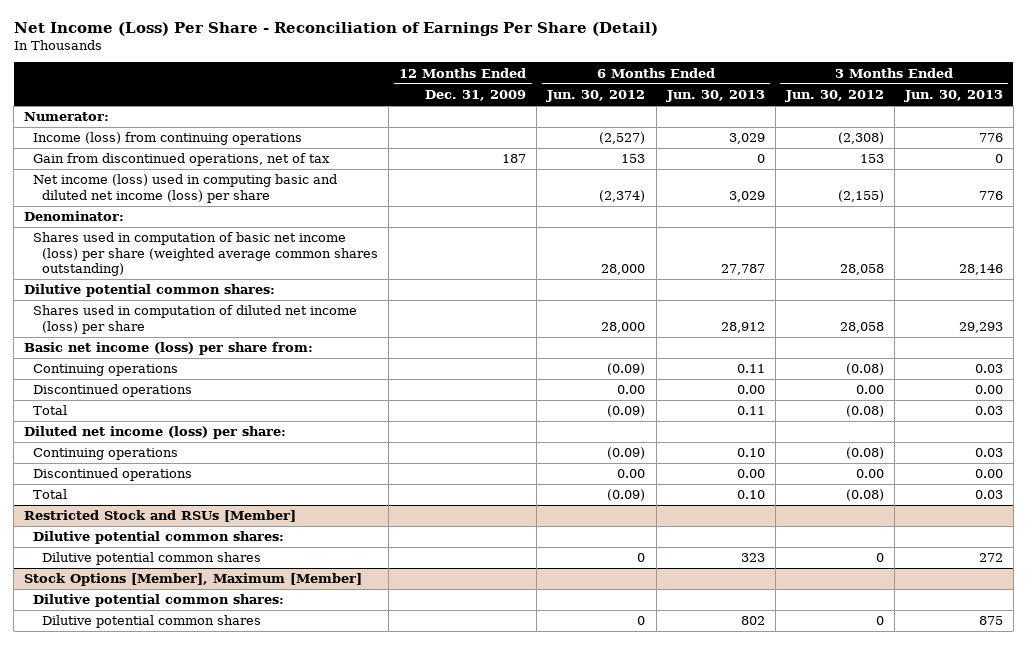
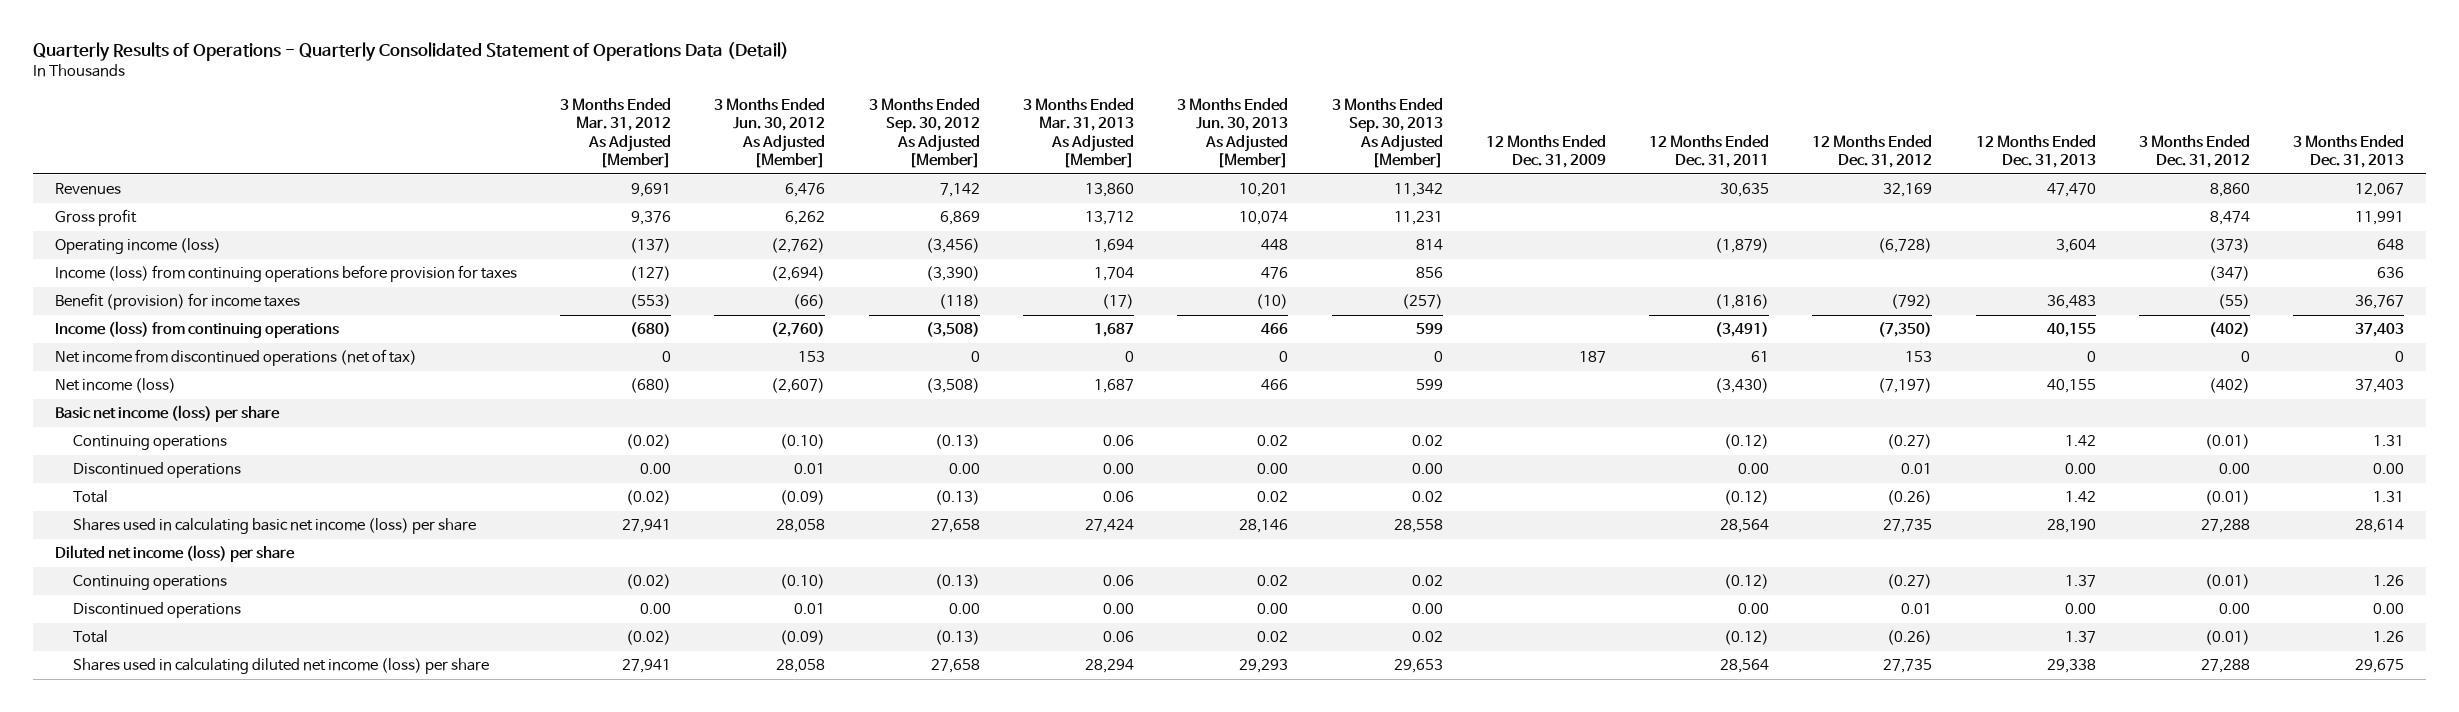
- Net Income (Loss) Per Share - Reconciliation of Earnings Per Share (Detail)
+ Quarterly Results of Operations - Quarterly Consolidated Statement of Operations Data (Detail)
- | 12 Months Ended Dec. 31, 2009 | 6 Months Ended Jun. 30, 2012 | 6 Months Ended Jun. 30, 2013 | 3 Months Ended Jun. 30, 2012 | 3 Months Ended Jun. 30, 2013
+ | 3 Months Ended Mar. 31, 2012 As Adjusted [Member] | 3 Months Ended Jun. 30, 2012 As Adjusted [Member] | 3 Months Ended Sep. 30, 2012 As Adjusted [Member] | 3 Months Ended Mar. 31, 2013 As Adjusted [Member] | 3 Months Ended Jun. 30, 2013 As Adjusted [Member] | 3 Months Ended Sep. 30, 2013 As Adjusted [Member] | 12 Months Ended Dec. 31, 2009 | 12 Months Ended Dec. 31, 2011 | 12 Months Ended Dec. 31, 2012 | 12 Months Ended Dec. 31, 2013 | 3 Months Ended Dec. 31, 2012 | 3 Months Ended Dec. 31, 2013
- Numerator:
+ Revenues | 9,691 | 6,476 | 7,142 | 13,860 | 10,201 | 11,342 | | 30,635 | 32,169 | 47,470 | 8,860 | 12,067
+ Gross profit | 9,376 | 6,262 | 6,869 | 13,712 | 10,074 | 11,231 | | | | | 8,474 | 11,991
+ Operating income (loss) | (137) | (2,762) | (3,456) | 1,694 | 448 | 814 | | (1,879) | (6,728) | 3,604 | (373) | 648
+ Income (loss) from continuing operations before provision for taxes | (127) | (2,694) | (3,390) | 1,704 | 476 | 856 | | | | | (347) | 636
+ Benefit (provision) for income taxes | (553) | (66) | (118) | (17) | (10) | (257) | | (1,816) | (792) | 36,483 | (55) | 36,767
- Gain from discontinued operations, net of tax | 187 | 153 | 0 | 153 | 0
- Net income (loss) used in computing basic and diluted net income (loss) per share | | (2,374) | 3,029 | (2,155) | 776
- Denominator:
- Shares used in computation of basic net income (loss) per share (weighted average common shares outstanding) | | 28,000 | 27,787 | 28,058 | 28,146
- Dilutive potential common shares:
- Shares used in computation of diluted net income (loss) per share | | 28,000 | 28,912 | 28,058 | 29,293
- Basic net income (loss) per share from:
+ Net income from discontinued operations (net of tax) | 0 | 153 | 0 | 0 | 0 | 0 | 187 | 61 | 153 | 0 | 0 | 0
+ Net income (loss) | (680) | (2,607) | (3,508) | 1,687 | 466 | 599 | | (3,430) | (7,197) | 40,155 | (402) | 37,403
+ Basic net income (loss) per share
- Diluted net income (loss) per share:
+ Shares used in calculating basic net income (loss) per share | 27,941 | 28,058 | 27,658 | 27,424 | 28,146 | 28,558 | | 28,564 | 27,735 | 28,190 | 27,288 | 28,614
+ Diluted net income (loss) per share
- Restricted Stock and RSUs [Member]
- Dilutive potential common shares:
- Dilutive potential common shares | | 0 | 323 | 0 | 272
- Stock Options [Member], Maximum [Member]
- Dilutive potential common shares:
- Dilutive potential common shares | | 0 | 802 | 0 | 875
+ Shares used in calculating diluted net income (loss) per share | 27,941 | 28,058 | 27,658 | 28,294 | 29,293 | 29,653 | | 28,564 | 27,735 | 29,338 | 27,288 | 29,675

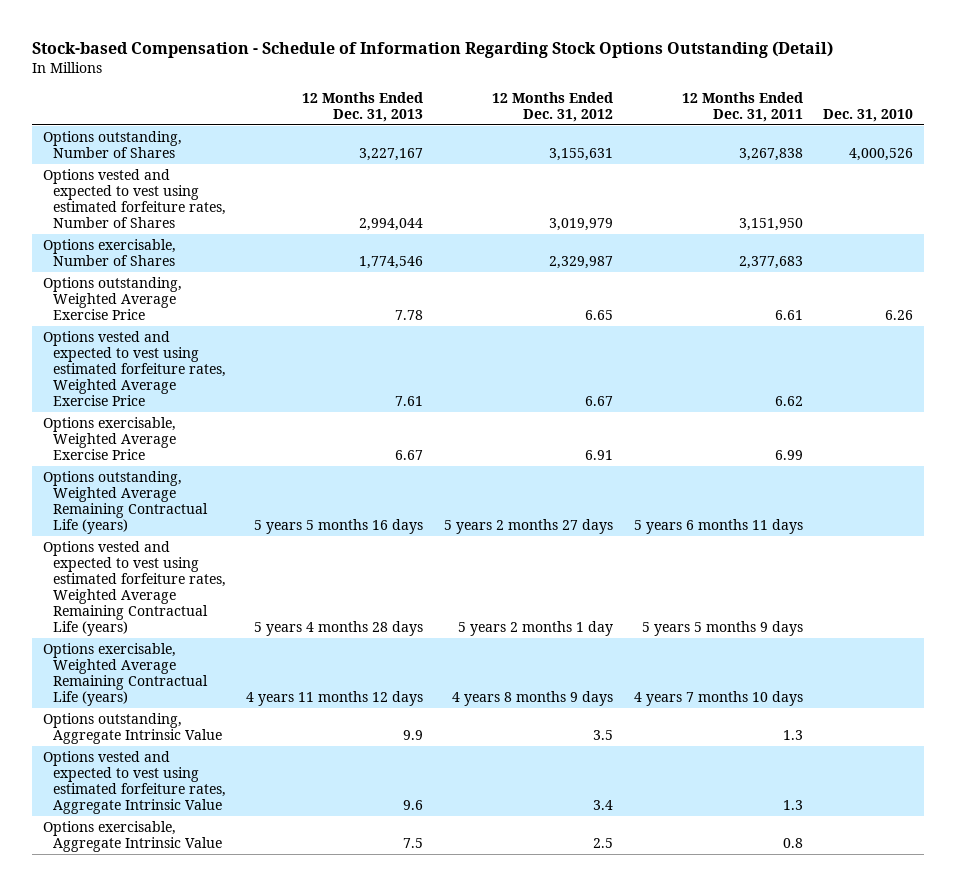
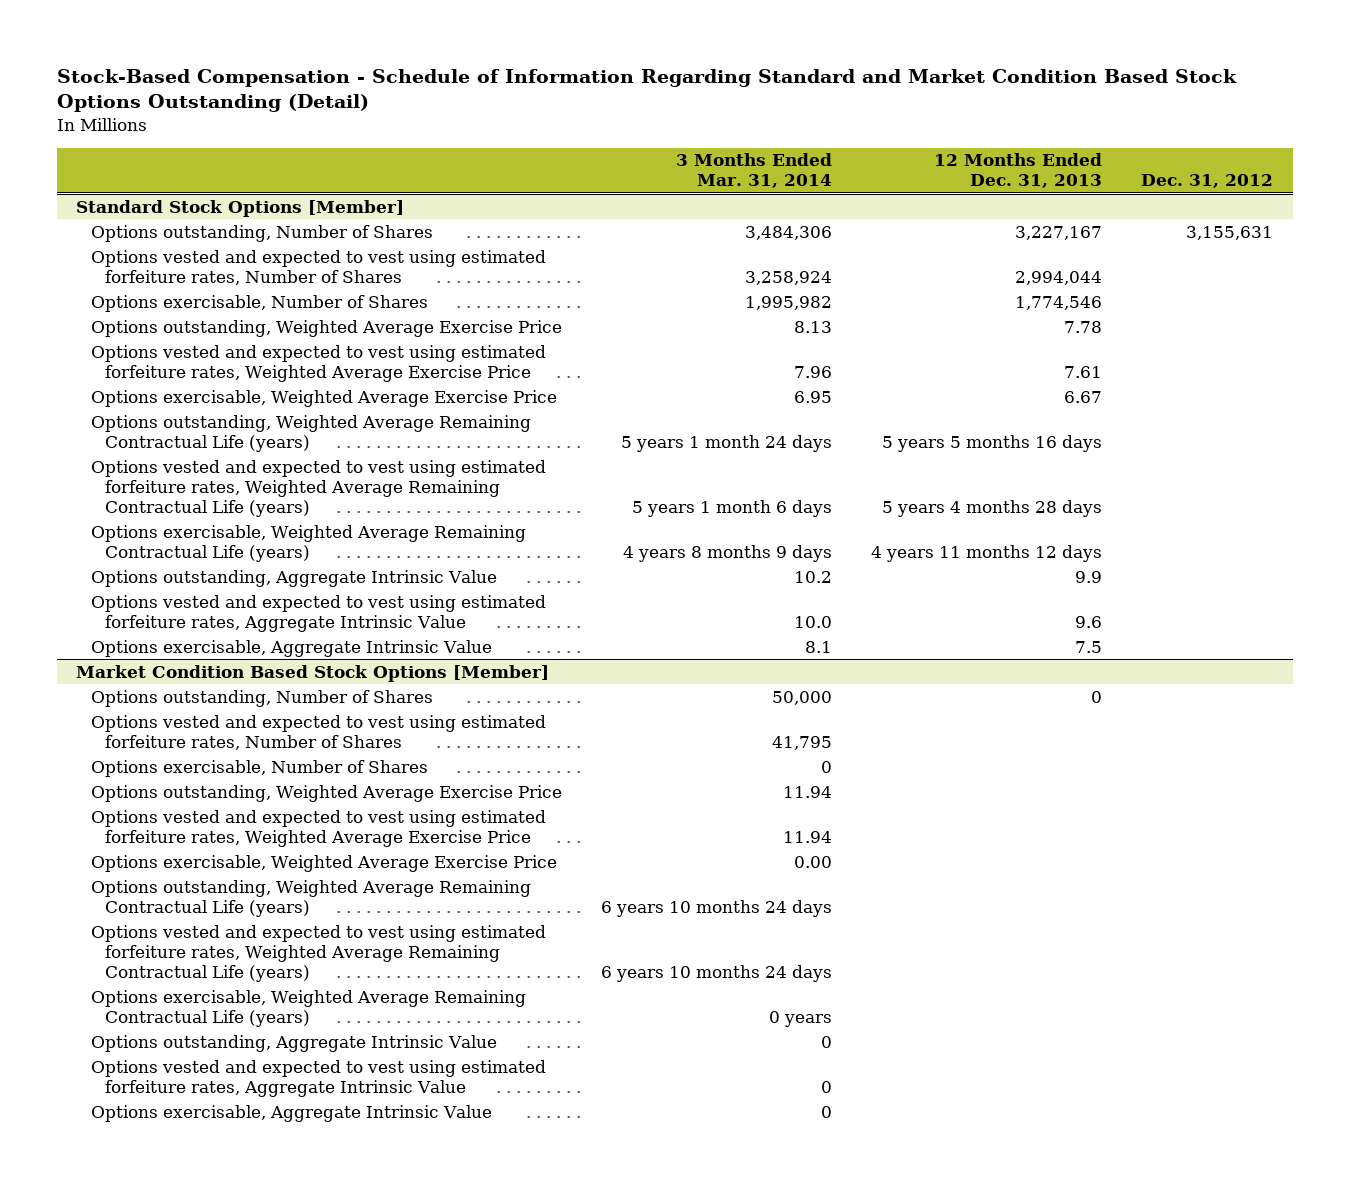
- Stock-based Compensation - Schedule of Information Regarding Stock Options Outstanding (Detail)
+ Stock-Based Compensation - Schedule of Information Regarding Standard and Market Condition Based Stock Options Outstanding (Detail)
- | 12 Months Ended Dec. 31, 2013 | 12 Months Ended Dec. 31, 2012 | 12 Months Ended Dec. 31, 2011 | Dec. 31, 2010
+ | 3 Months Ended Mar. 31, 2014 | 12 Months Ended Dec. 31, 2013 | Dec. 31, 2012
+ Standard Stock Options [Member]
+ Market Condition Based Stock Options [Member]
+ Options outstanding, Number of Shares | 50,000 | 0 |
+ Options vested and expected to vest using estimated forfeiture rates, Number of Shares | 41,795 | |
+ Options exercisable, Number of Shares | 0 | |
+ Options outstanding, Weighted Average Exercise Price | 11.94 | |
+ Options vested and expected to vest using estimated forfeiture rates, Weighted Average Exercise Price | 11.94 | |
+ Options exercisable, Weighted Average Exercise Price | 0.00 | |
+ Options outstanding, Weighted Average Remaining Contractual Life (years) | 6 years 10 months 24 days | |
+ Options vested and expected to vest using estimated forfeiture rates, Weighted Average Remaining Contractual Life (years) | 6 years 10 months 24 days | |
+ Options exercisable, Weighted Average Remaining Contractual Life (years) | 0 years | |
+ Options outstanding, Aggregate Intrinsic Value | 0 | |
+ Options vested and expected to vest using estimated forfeiture rates, Aggregate Intrinsic Value | 0 | |
+ Options exercisable, Aggregate Intrinsic Value | 0 | |

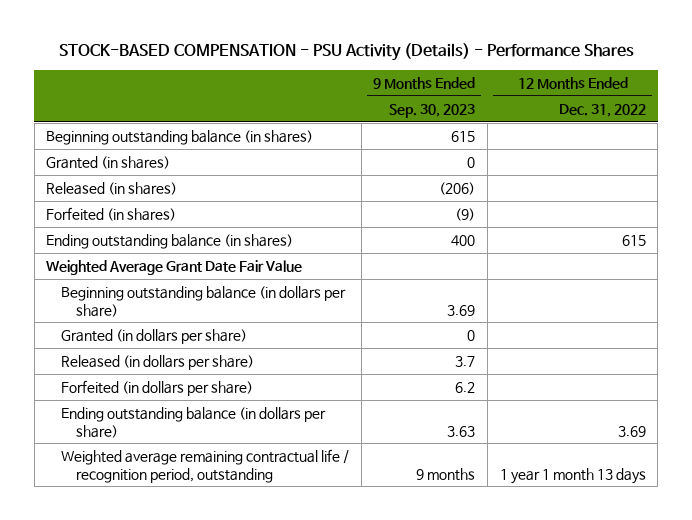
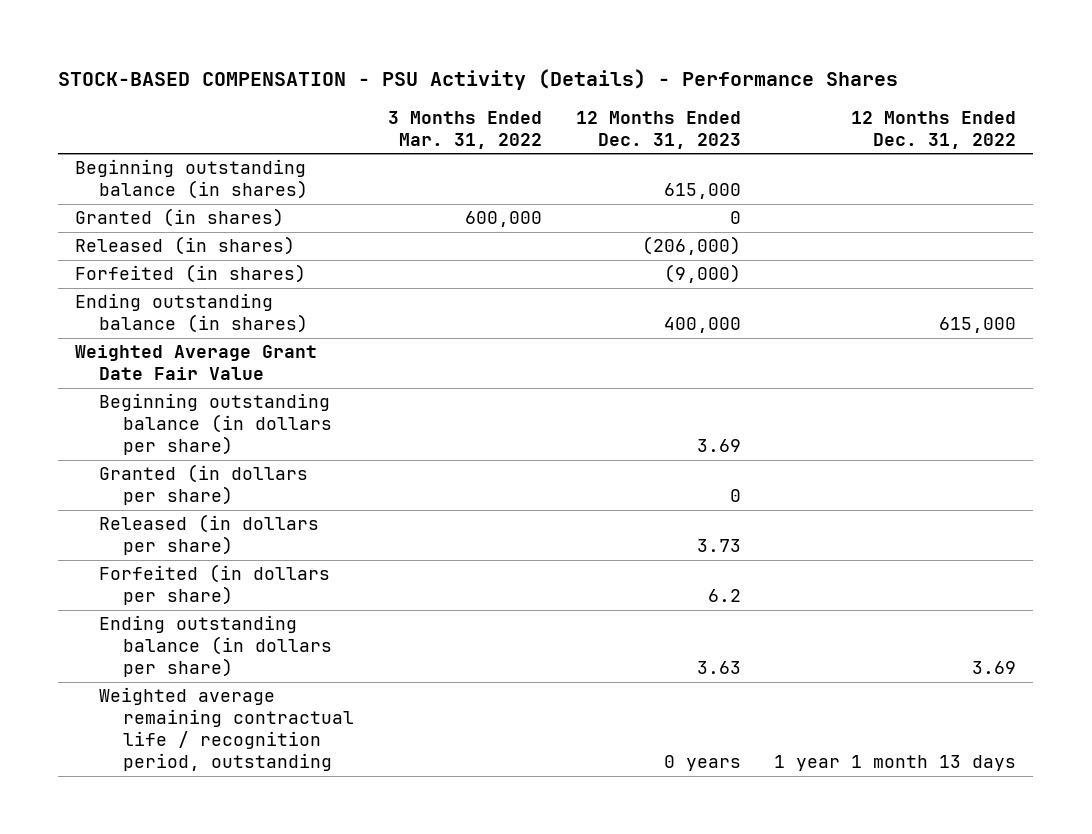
- | 9 Months Ended Sep. 30, 2023 | 12 Months Ended Dec. 31, 2022
+ | 3 Months Ended Mar. 31, 2022 | 12 Months Ended Dec. 31, 2023 | 12 Months Ended Dec. 31, 2022
- Ending outstanding balance (in shares) | 400 | 615
+ Ending outstanding balance (in shares) | | 400,000 | 615,000

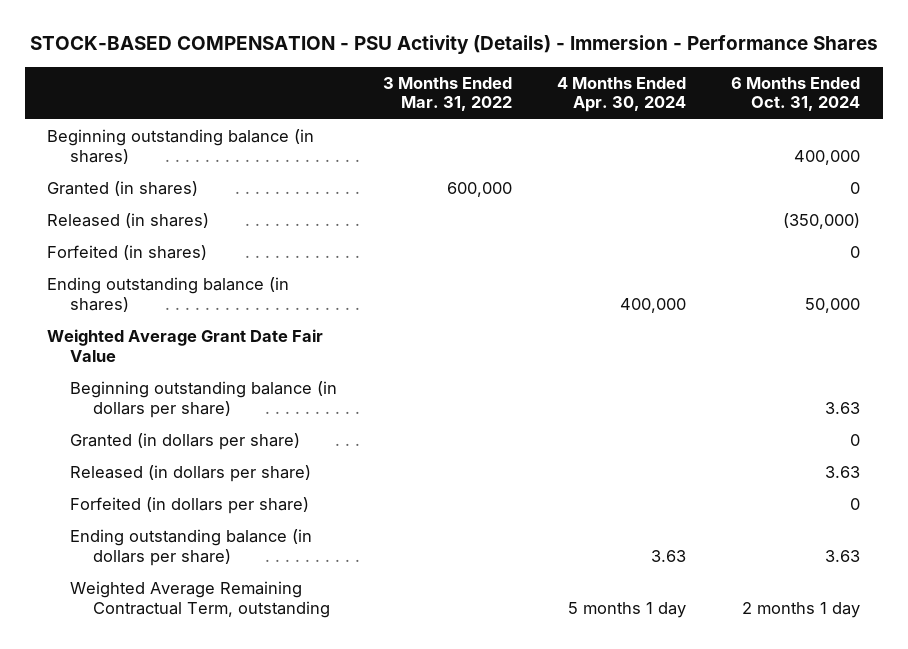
- STOCK-BASED COMPENSATION - PSU Activity (Details) - Performance Shares
+ STOCK-BASED COMPENSATION - PSU Activity (Details) - Immersion - Performance Shares
- | 3 Months Ended Mar. 31, 2022 | 12 Months Ended Dec. 31, 2023 | 12 Months Ended Dec. 31, 2022
+ | 3 Months Ended Mar. 31, 2022 | 4 Months Ended Apr. 30, 2024 | 6 Months Ended Oct. 31, 2024
- Weighted average remaining contractual life / recognition period, outstanding | | 0 years | 1 year 1 month 13 days
+ Weighted Average Remaining Contractual Term, outstanding | | 5 months 1 day | 2 months 1 day

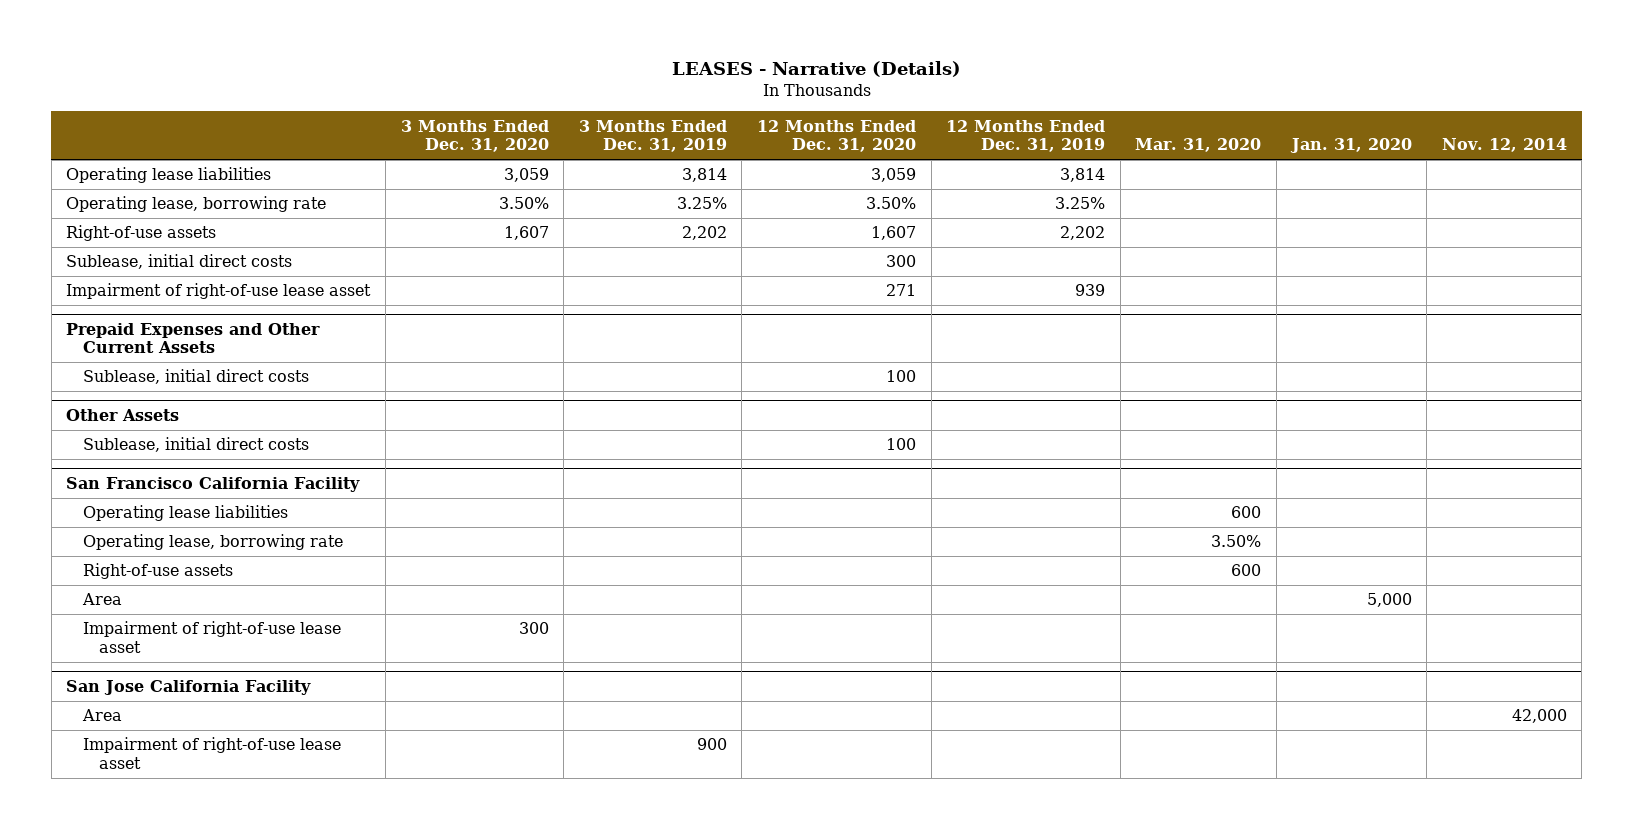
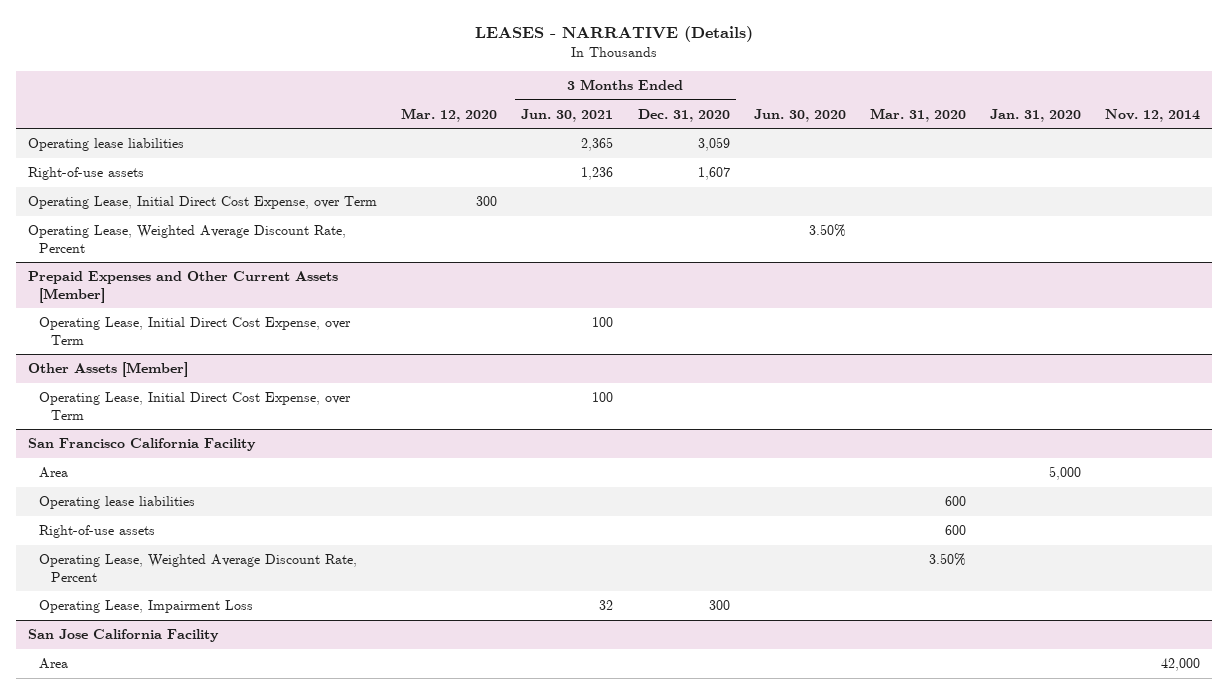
- LEASES - Narrative (Details)
+ LEASES - NARRATIVE (Details)
- | 3 Months Ended Dec. 31, 2020 | 3 Months Ended Dec. 31, 2019 | 12 Months Ended Dec. 31, 2020 | 12 Months Ended Dec. 31, 2019 | Mar. 31, 2020 | Jan. 31, 2020 | Nov. 12, 2014
+ | Mar. 12, 2020 | 3 Months Ended Jun. 30, 2021 | 3 Months Ended Dec. 31, 2020 | Jun. 30, 2020 | Mar. 31, 2020 | Jan. 31, 2020 | Nov. 12, 2014
- Operating lease, borrowing rate | 3.50% | 3.25% | 3.50% | 3.25% | | |
- Sublease, initial direct costs | | | 300 | | | |
- Impairment of right-of-use lease asset | | | 271 | 939 | | |
- Prepaid Expenses and Other Current Assets
- Sublease, initial direct costs | | | 100 | | | |
- Other Assets
- Sublease, initial direct costs | | | 100 | | | |
+ Operating Lease, Initial Direct Cost Expense, over Term | 300 | | | | | |
+ Operating Lease, Weighted Average Discount Rate, Percent | | | | 3.50% | | |
+ Prepaid Expenses and Other Current Assets [Member]
+ Operating Lease, Initial Direct Cost Expense, over Term | | 100 | | | | |
+ Other Assets [Member]
+ Operating Lease, Initial Direct Cost Expense, over Term | | 100 | | | | |
@ San Francisco California Facility
moved up: Area | | | | | | 5,000 |
- Operating lease, borrowing rate | | | | | 3.50% | |
- Impairment of right-of-use lease asset | 300 | | | | | |
+ Operating Lease, Weighted Average Discount Rate, Percent | | | | | 3.50% | |
+ Operating Lease, Impairment Loss | | 32 | 300 | | | |
@ San Jose California Facility
- Impairment of right-of-use lease asset | | 900 | | | | |

